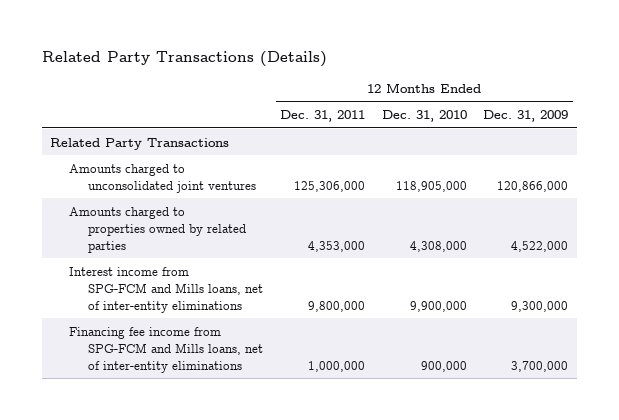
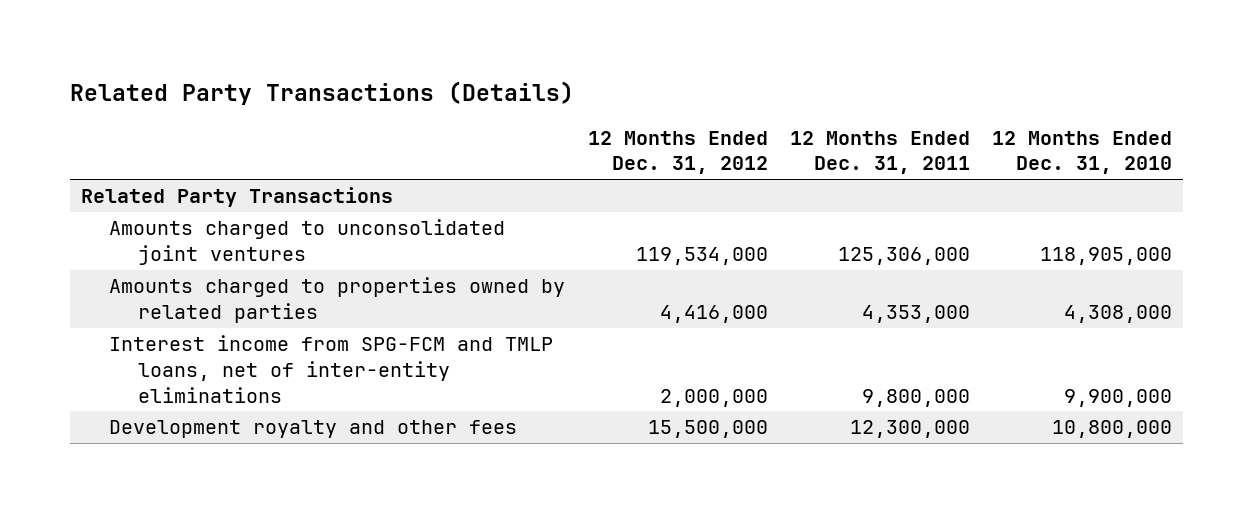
- | 12 Months Ended Dec. 31, 2011 | 12 Months Ended Dec. 31, 2010 | 12 Months Ended Dec. 31, 2009
+ | 12 Months Ended Dec. 31, 2012 | 12 Months Ended Dec. 31, 2011 | 12 Months Ended Dec. 31, 2010
- Interest income from SPG-FCM and Mills loans, net of inter-entity eliminations | 9,800,000 | 9,900,000 | 9,300,000
- Financing fee income from SPG-FCM and Mills loans, net of inter-entity eliminations | 1,000,000 | 900,000 | 3,700,000
+ Interest income from SPG-FCM and TMLP loans, net of inter-entity eliminations | 2,000,000 | 9,800,000 | 9,900,000
+ Development royalty and other fees | 15,500,000 | 12,300,000 | 10,800,000

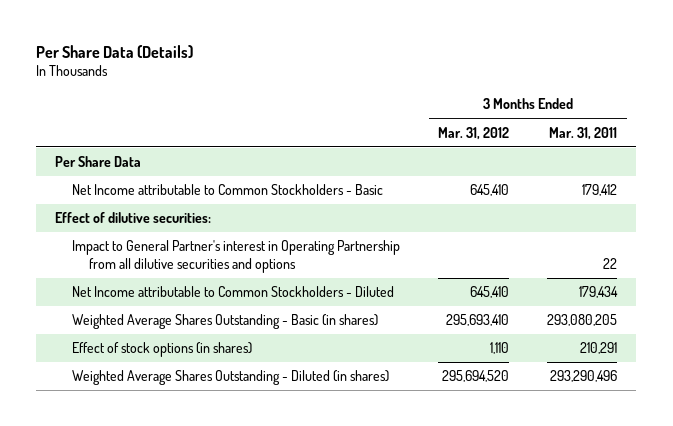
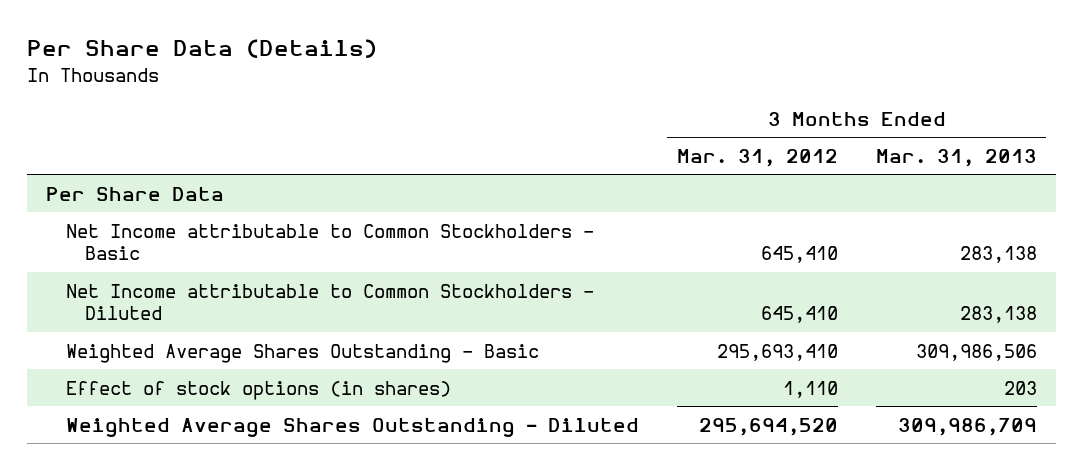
- | 3 Months Ended Mar. 31, 2012 | 3 Months Ended Mar. 31, 2011
+ | 3 Months Ended Mar. 31, 2012 | 3 Months Ended Mar. 31, 2013
- Effect of dilutive securities:
- Impact to General Partner's interest in Operating Partnership from all dilutive securities and options | | 22
- Weighted Average Shares Outstanding - Basic (in shares) | 295,693,410 | 293,080,205
+ Weighted Average Shares Outstanding - Basic | 295,693,410 | 309,986,506
- Weighted Average Shares Outstanding - Diluted (in shares) | 295,694,520 | 293,290,496
+ Weighted Average Shares Outstanding - Diluted | 295,694,520 | 309,986,709

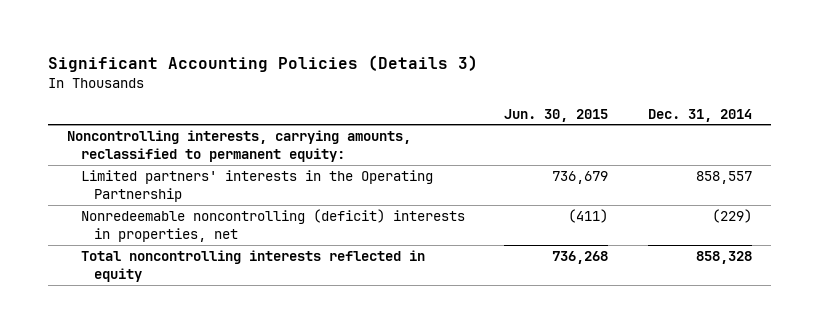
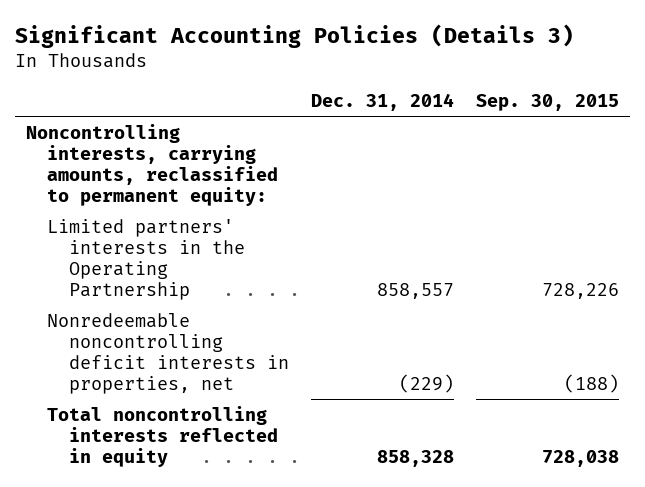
- | Jun. 30, 2015 | Dec. 31, 2014
+ | Dec. 31, 2014 | Sep. 30, 2015
- Nonredeemable noncontrolling (deficit) interests in properties, net | (411) | (229)
+ Nonredeemable noncontrolling deficit interests in properties, net | (229) | (188)

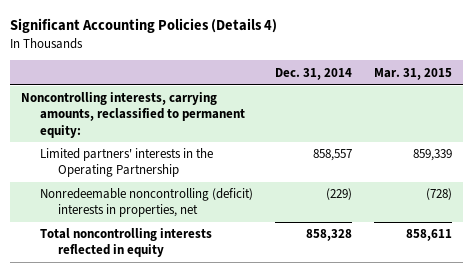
- Significant Accounting Policies (Details 3)
+ Significant Accounting Policies (Details 4)
- | Dec. 31, 2014 | Sep. 30, 2015
+ | Dec. 31, 2014 | Mar. 31, 2015
- Nonredeemable noncontrolling deficit interests in properties, net | (229) | (188)
+ Nonredeemable noncontrolling (deficit) interests in properties, net | (229) | (728)

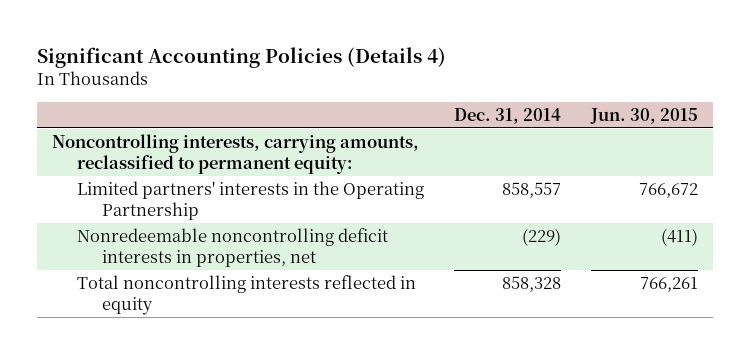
- | Dec. 31, 2014 | Mar. 31, 2015
+ | Dec. 31, 2014 | Jun. 30, 2015
- Nonredeemable noncontrolling (deficit) interests in properties, net | (229) | (728)
+ Nonredeemable noncontrolling deficit interests in properties, net | (229) | (411)

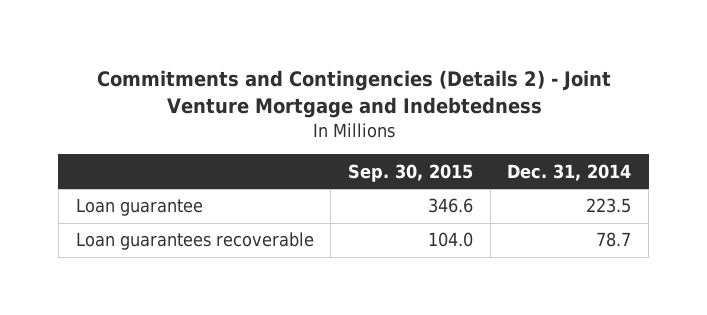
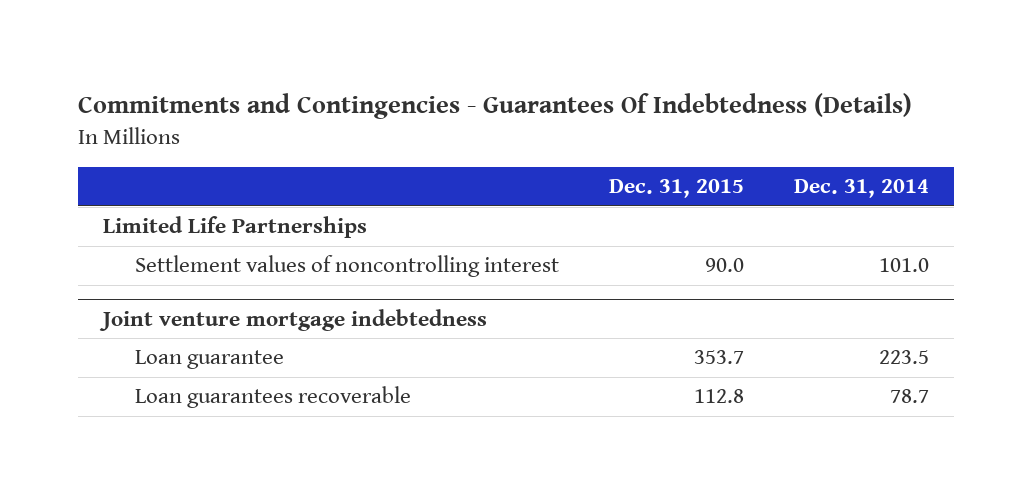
- Commitments and Contingencies (Details 2) - Joint Venture Mortgage and Indebtedness
+ Commitments and Contingencies - Guarantees Of Indebtedness (Details)
- | Sep. 30, 2015 | Dec. 31, 2014
+ | Dec. 31, 2015 | Dec. 31, 2014
+ Limited Life Partnerships
+ Settlement values of noncontrolling interest | 90.0 | 101.0
+ Joint venture mortgage indebtedness

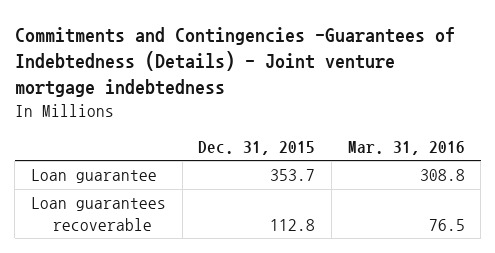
- Commitments and Contingencies - Guarantees Of Indebtedness (Details)
+ Commitments and Contingencies -Guarantees of Indebtedness (Details) - Joint venture mortgage indebtedness
- | Dec. 31, 2015 | Dec. 31, 2014
+ | Dec. 31, 2015 | Mar. 31, 2016
- Limited Life Partnerships
- Settlement values of noncontrolling interest | 90.0 | 101.0
- Joint venture mortgage indebtedness

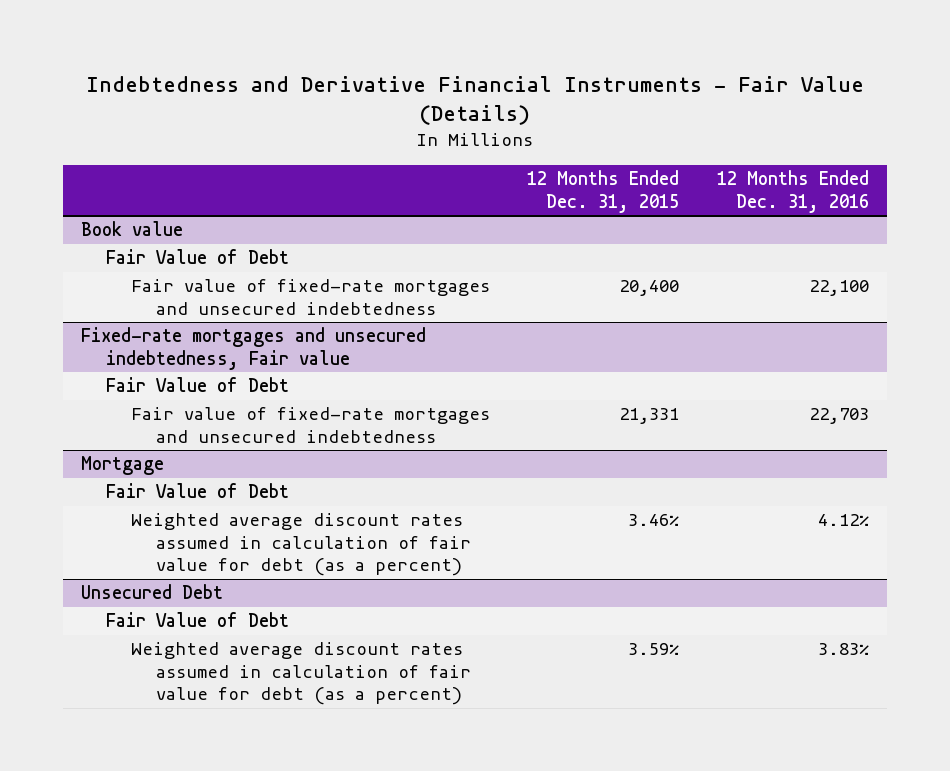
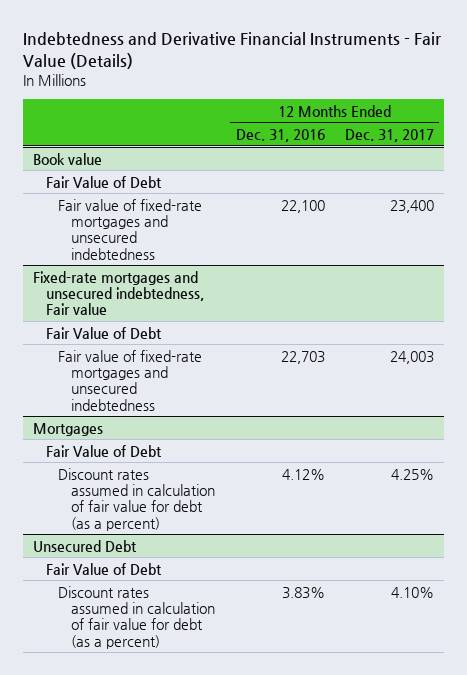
- | 12 Months Ended Dec. 31, 2015 | 12 Months Ended Dec. 31, 2016
+ | 12 Months Ended Dec. 31, 2016 | 12 Months Ended Dec. 31, 2017
- Mortgage
+ Mortgages
- Weighted average discount rates assumed in calculation of fair value for debt (as a percent) | 3.46% | 4.12%
+ Discount rates assumed in calculation of fair value for debt (as a percent) | 4.12% | 4.25%
@ Unsecured Debt
- Weighted average discount rates assumed in calculation of fair value for debt (as a percent) | 3.59% | 3.83%
+ Discount rates assumed in calculation of fair value for debt (as a percent) | 3.83% | 4.10%

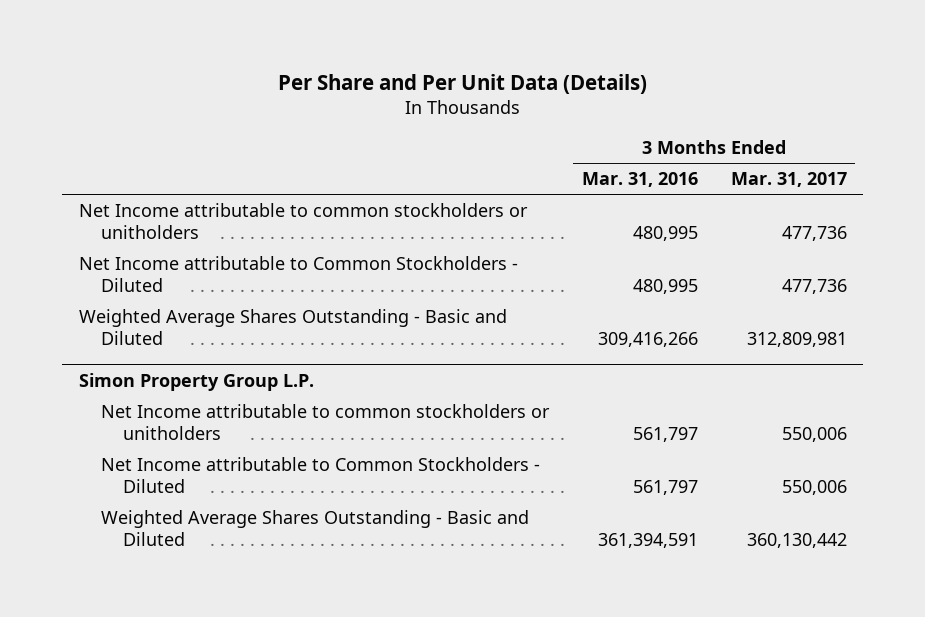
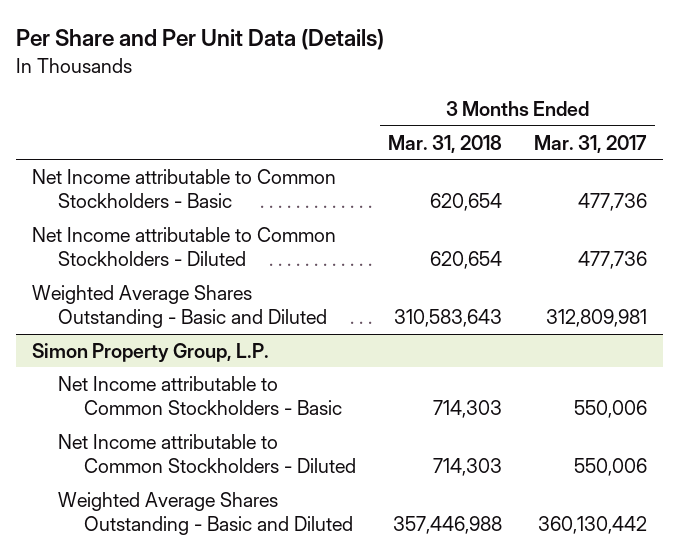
- | 3 Months Ended Mar. 31, 2016 | 3 Months Ended Mar. 31, 2017
+ | 3 Months Ended Mar. 31, 2018 | 3 Months Ended Mar. 31, 2017
- Net Income attributable to common stockholders or unitholders | 480,995 | 477,736
+ Net Income attributable to Common Stockholders - Basic | 620,654 | 477,736
- Simon Property Group L.P.
- Net Income attributable to common stockholders or unitholders | 561,797 | 550,006
+ Simon Property Group, L.P.
+ Net Income attributable to Common Stockholders - Basic | 714,303 | 550,006

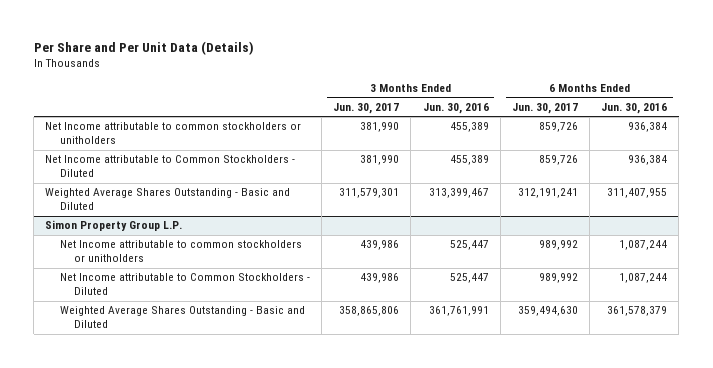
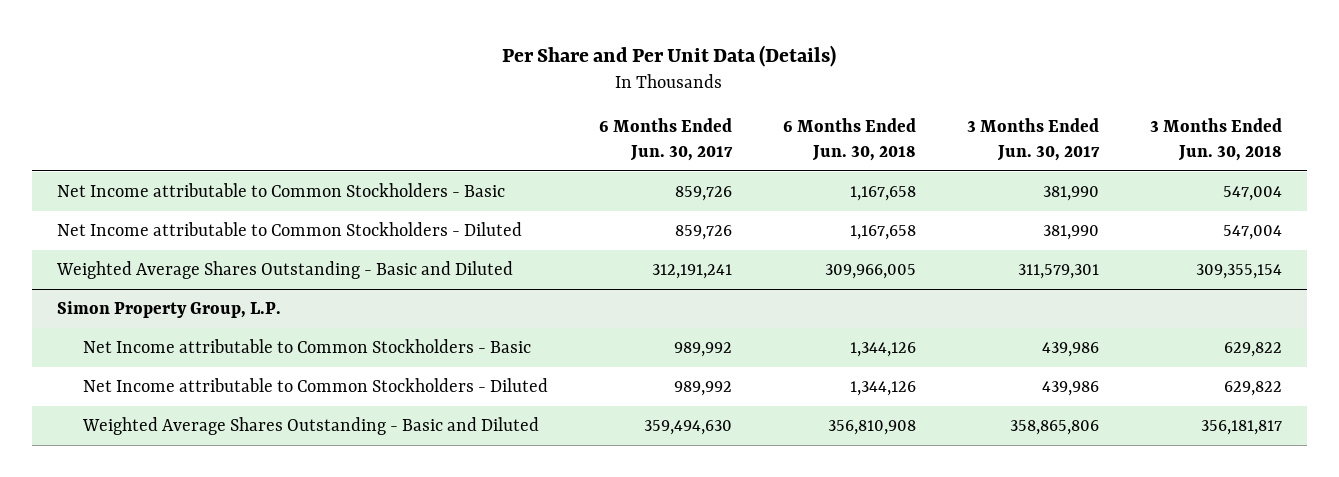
- | 3 Months Ended Jun. 30, 2017 | 3 Months Ended Jun. 30, 2016 | 6 Months Ended Jun. 30, 2017 | 6 Months Ended Jun. 30, 2016
+ | 6 Months Ended Jun. 30, 2017 | 6 Months Ended Jun. 30, 2018 | 3 Months Ended Jun. 30, 2017 | 3 Months Ended Jun. 30, 2018
- Net Income attributable to common stockholders or unitholders | 381,990 | 455,389 | 859,726 | 936,384
+ Net Income attributable to Common Stockholders - Basic | 859,726 | 1,167,658 | 381,990 | 547,004
- Simon Property Group L.P.
- Net Income attributable to common stockholders or unitholders | 439,986 | 525,447 | 989,992 | 1,087,244
+ Simon Property Group, L.P.
+ Net Income attributable to Common Stockholders - Basic | 989,992 | 1,344,126 | 439,986 | 629,822

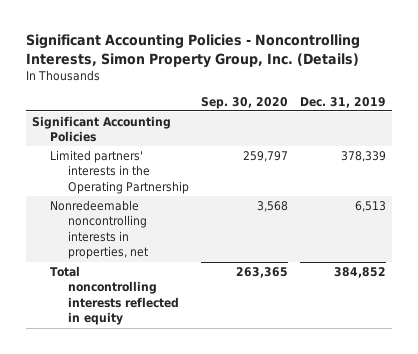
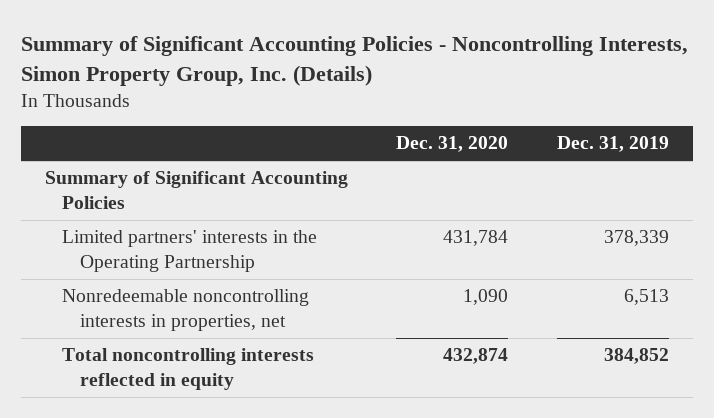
- Significant Accounting Policies - Noncontrolling Interests, Simon Property Group, Inc. (Details)
+ Summary of Significant Accounting Policies - Noncontrolling Interests, Simon Property Group, Inc. (Details)
- | Sep. 30, 2020 | Dec. 31, 2019
+ | Dec. 31, 2020 | Dec. 31, 2019
- Significant Accounting Policies
+ Summary of Significant Accounting Policies

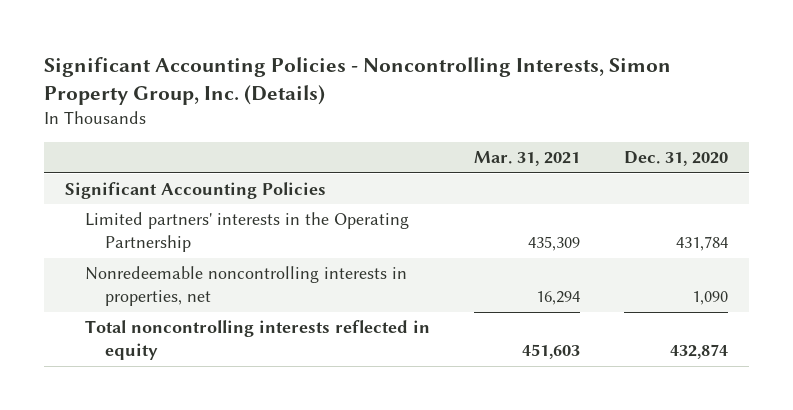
- Summary of Significant Accounting Policies - Noncontrolling Interests, Simon Property Group, Inc. (Details)
+ Significant Accounting Policies - Noncontrolling Interests, Simon Property Group, Inc. (Details)
- | Dec. 31, 2020 | Dec. 31, 2019
+ | Mar. 31, 2021 | Dec. 31, 2020
- Summary of Significant Accounting Policies
+ Significant Accounting Policies

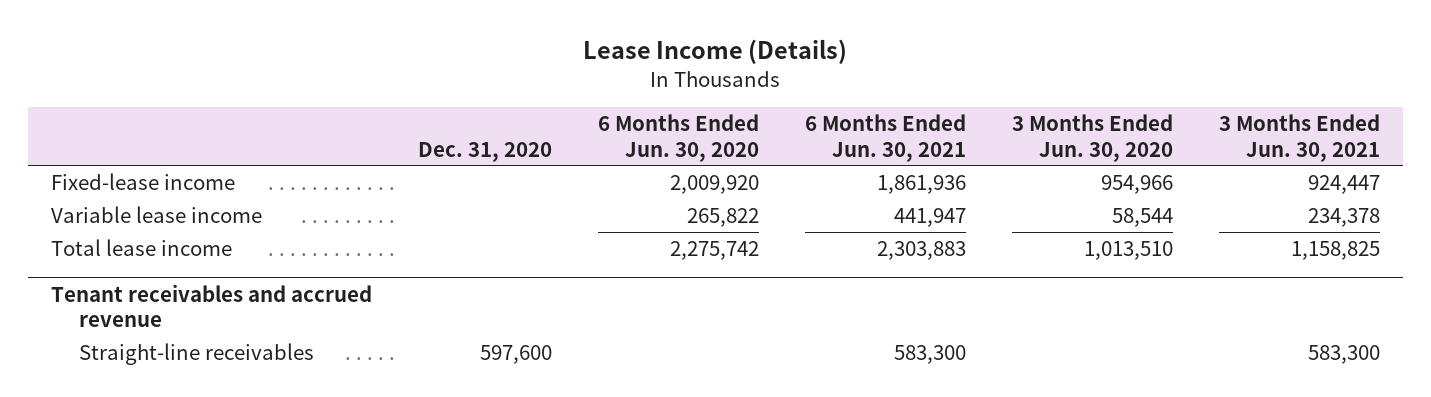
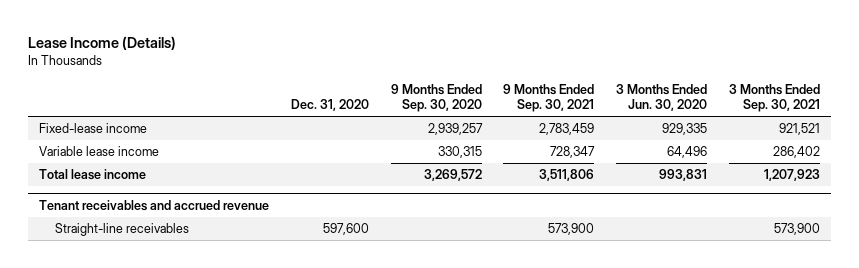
- | Dec. 31, 2020 | 6 Months Ended Jun. 30, 2020 | 6 Months Ended Jun. 30, 2021 | 3 Months Ended Jun. 30, 2020 | 3 Months Ended Jun. 30, 2021
+ | Dec. 31, 2020 | 9 Months Ended Sep. 30, 2020 | 9 Months Ended Sep. 30, 2021 | 3 Months Ended Jun. 30, 2020 | 3 Months Ended Sep. 30, 2021
- Fixed-lease income | | 2,009,920 | 1,861,936 | 954,966 | 924,447
- Variable lease income | | 265,822 | 441,947 | 58,544 | 234,378
- Total lease income | | 2,275,742 | 2,303,883 | 1,013,510 | 1,158,825
+ Fixed-lease income | | 2,939,257 | 2,783,459 | 929,335 | 921,521
+ Variable lease income | | 330,315 | 728,347 | 64,496 | 286,402
+ Total lease income | | 3,269,572 | 3,511,806 | 993,831 | 1,207,923

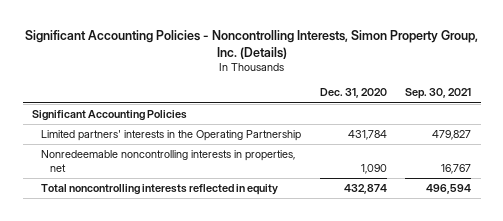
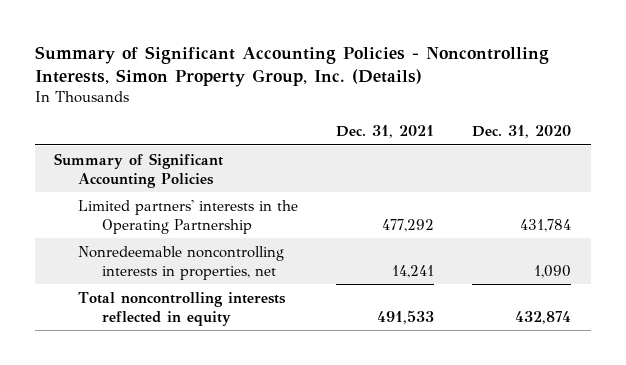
- Significant Accounting Policies - Noncontrolling Interests, Simon Property Group, Inc. (Details)
+ Summary of Significant Accounting Policies - Noncontrolling Interests, Simon Property Group, Inc. (Details)
- | Dec. 31, 2020 | Sep. 30, 2021
+ | Dec. 31, 2021 | Dec. 31, 2020
- Significant Accounting Policies
+ Summary of Significant Accounting Policies

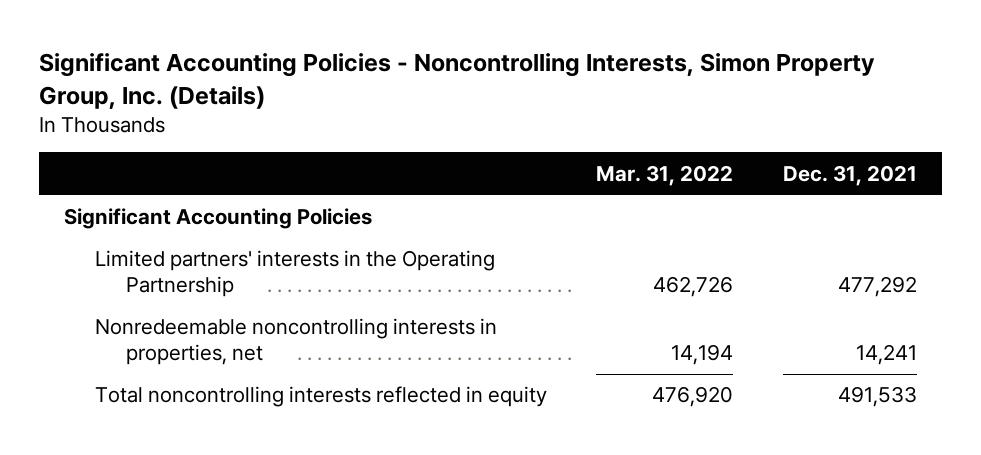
- Summary of Significant Accounting Policies - Noncontrolling Interests, Simon Property Group, Inc. (Details)
+ Significant Accounting Policies - Noncontrolling Interests, Simon Property Group, Inc. (Details)
- | Dec. 31, 2021 | Dec. 31, 2020
+ | Mar. 31, 2022 | Dec. 31, 2021
- Summary of Significant Accounting Policies
+ Significant Accounting Policies

